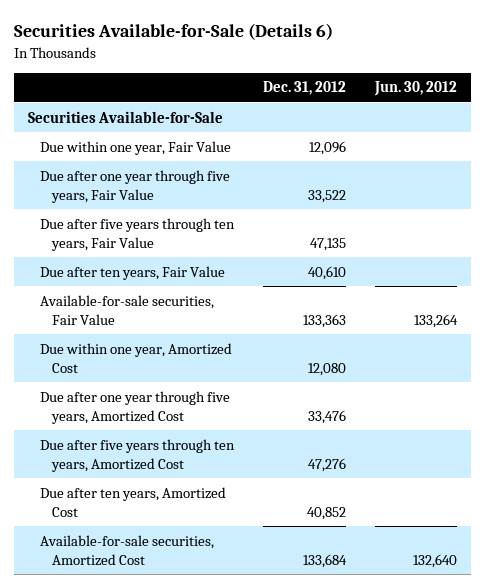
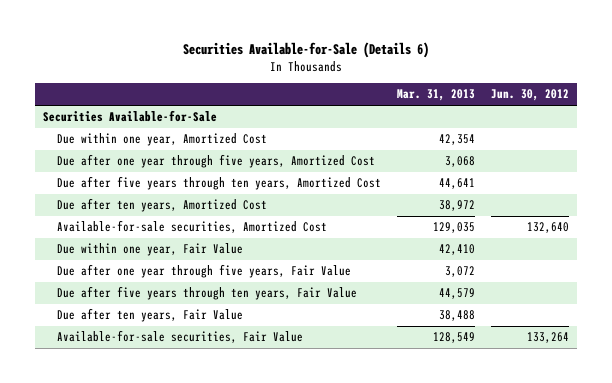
- | Dec. 31, 2012 | Jun. 30, 2012
+ | Mar. 31, 2013 | Jun. 30, 2012
moved down: Due within one year, Fair Value | 42,410 |
moved down: Due after one year through five years, Fair Value | 3,072 |
moved down: Due after five years through ten years, Fair Value | 44,579 |
moved down: Due after ten years, Fair Value | 38,488 |
moved down: Available-for-sale securities, Fair Value | 128,549 | 133,264

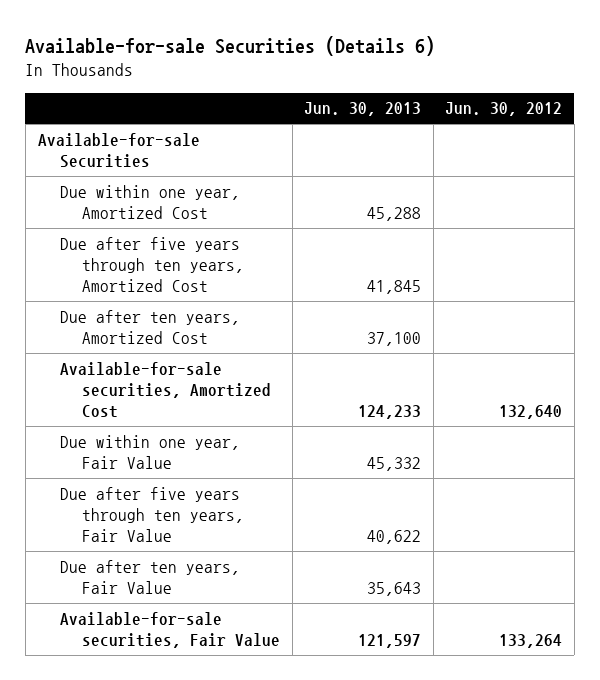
- Securities Available-for-Sale (Details 6)
+ Available-for-sale Securities (Details 6)
- | Mar. 31, 2013 | Jun. 30, 2012
+ | Jun. 30, 2013 | Jun. 30, 2012
- Securities Available-for-Sale
+ Available-for-sale Securities
- Due after one year through five years, Amortized Cost | 3,068 |
- Due after one year through five years, Fair Value | 3,072 |

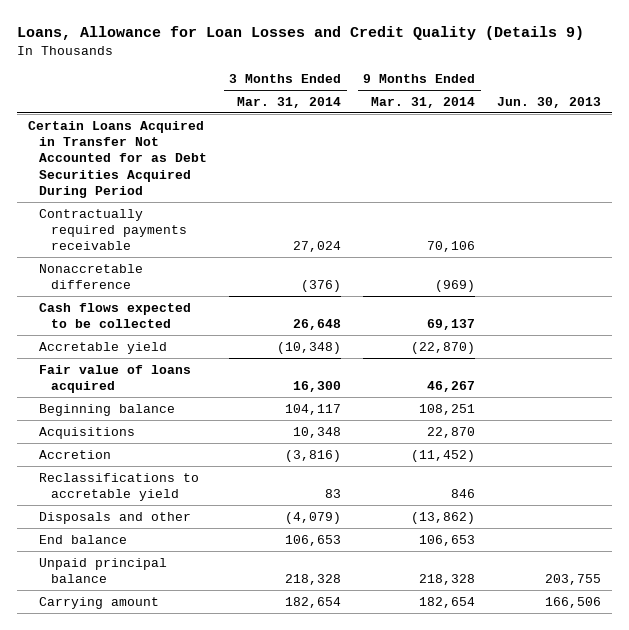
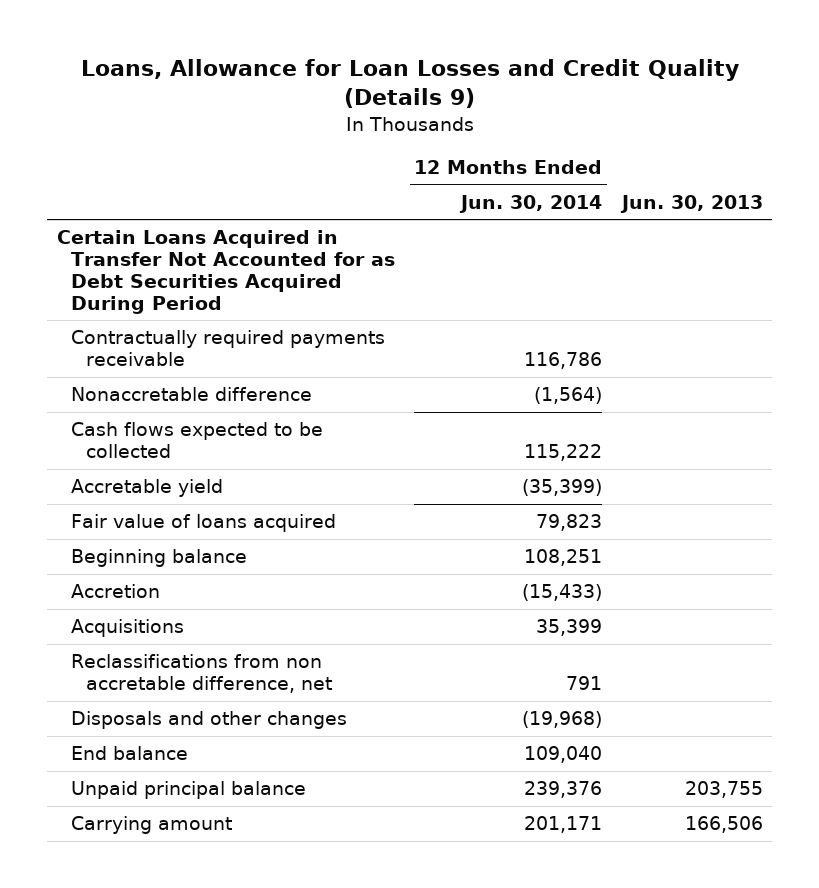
- | 3 Months Ended Mar. 31, 2014 | 9 Months Ended Mar. 31, 2014 | Jun. 30, 2013
+ | 12 Months Ended Jun. 30, 2014 | Jun. 30, 2013
- Reclassifications to accretable yield | 83 | 846 |
- Disposals and other | (4,079) | (13,862) |
moved down: Acquisitions | 35,399 |
+ Reclassifications from non accretable difference, net | 791 |
+ Disposals and other changes | (19,968) |

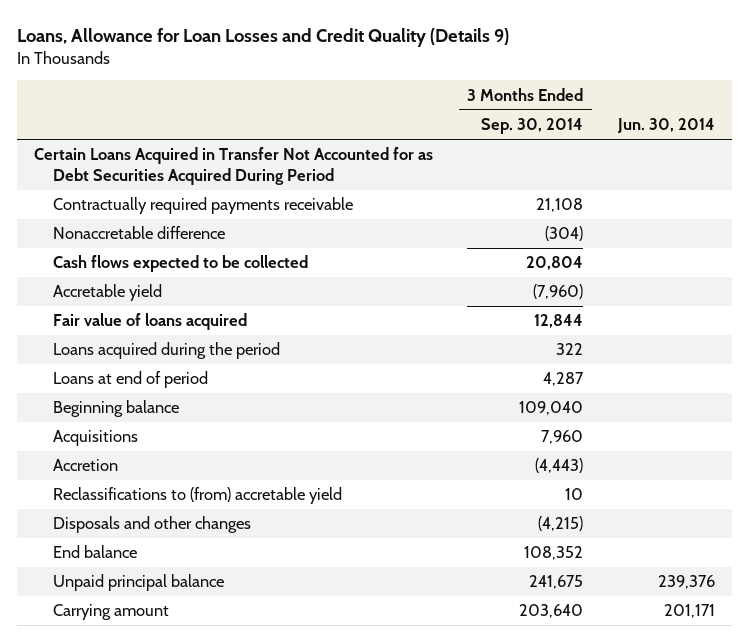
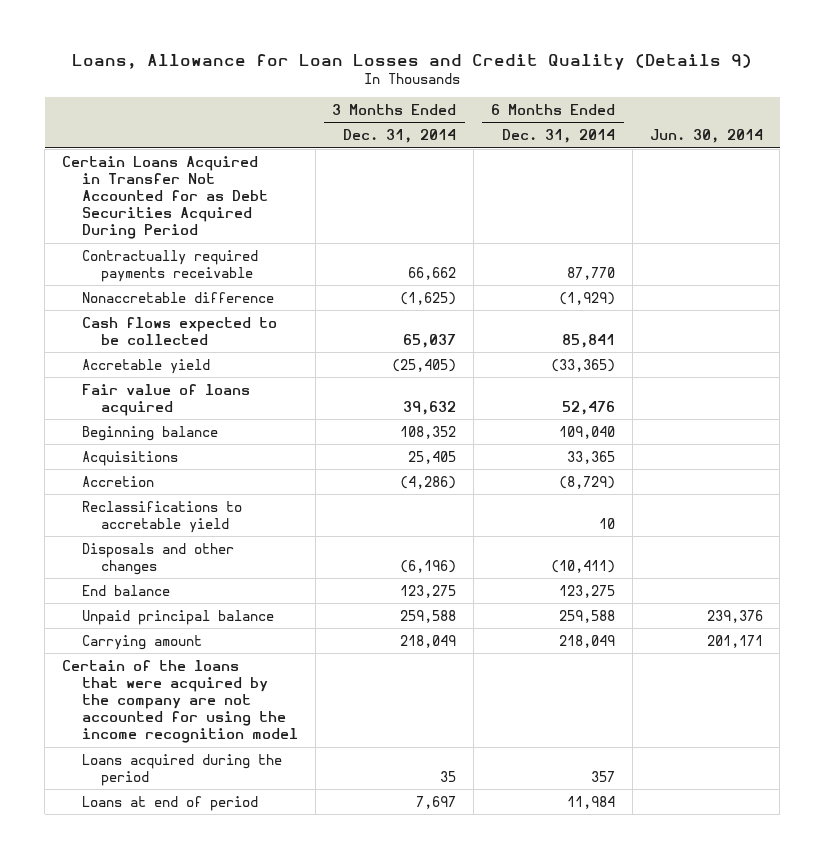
- | 3 Months Ended Sep. 30, 2014 | Jun. 30, 2014
+ | 3 Months Ended Dec. 31, 2014 | 6 Months Ended Dec. 31, 2014 | Jun. 30, 2014
- Reclassifications to (from) accretable yield | 10 |
+ Reclassifications to accretable yield | | 10 |
+ Certain of the loans that were acquired by the company are not accounted for using the income recognition model
moved down: Loans acquired during the period | 35 | 357 |
moved down: Loans at end of period | 7,697 | 11,984 |

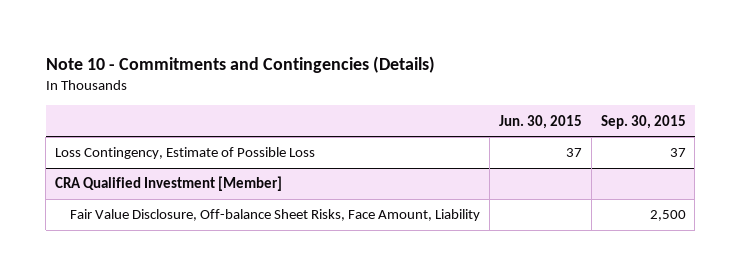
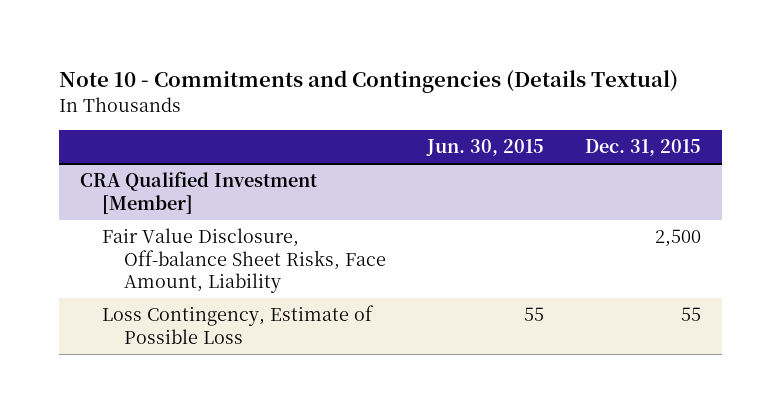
- Note 10 - Commitments and Contingencies (Details)
+ Note 10 - Commitments and Contingencies (Details Textual)
- | Jun. 30, 2015 | Sep. 30, 2015
+ | Jun. 30, 2015 | Dec. 31, 2015
- Loss Contingency, Estimate of Possible Loss | 37 | 37
@ CRA Qualified Investment [Member]
+ Loss Contingency, Estimate of Possible Loss | 55 | 55

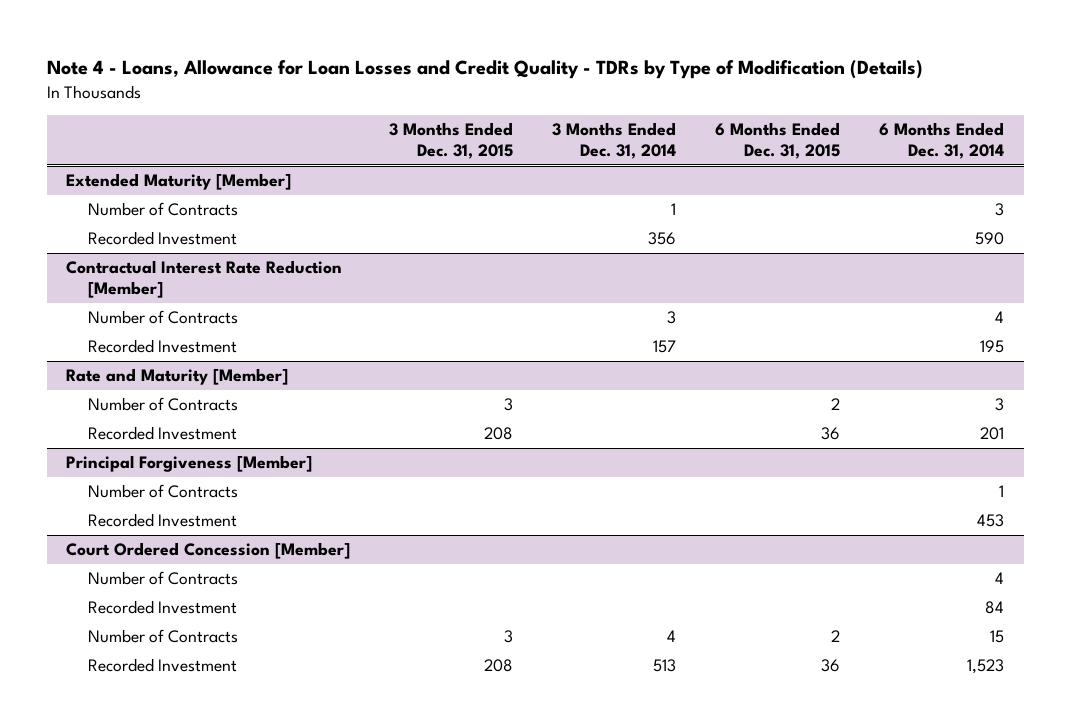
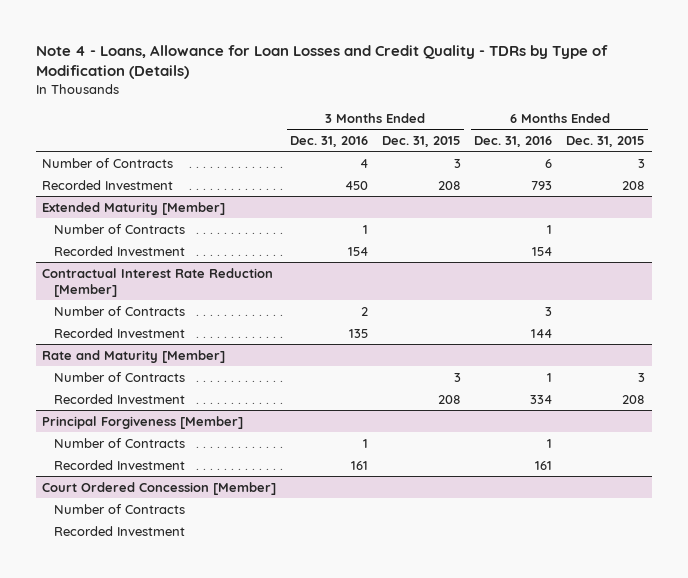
- | 3 Months Ended Dec. 31, 2015 | 3 Months Ended Dec. 31, 2014 | 6 Months Ended Dec. 31, 2015 | 6 Months Ended Dec. 31, 2014
+ | 3 Months Ended Dec. 31, 2016 | 3 Months Ended Dec. 31, 2015 | 6 Months Ended Dec. 31, 2016 | 6 Months Ended Dec. 31, 2015
+ Number of Contracts | 4 | 3 | 6 | 3
+ Recorded Investment | 450 | 208 | 793 | 208
@ Rate and Maturity [Member]
- Number of Contracts | 3 | | 2 | 3
- Recorded Investment | 208 | | 36 | 201
+ Number of Contracts | | 3 | 1 | 3
+ Recorded Investment | | 208 | 334 | 208
@ Court Ordered Concession [Member]
- Number of Contracts | 3 | 4 | 2 | 15
- Recorded Investment | 208 | 513 | 36 | 1,523

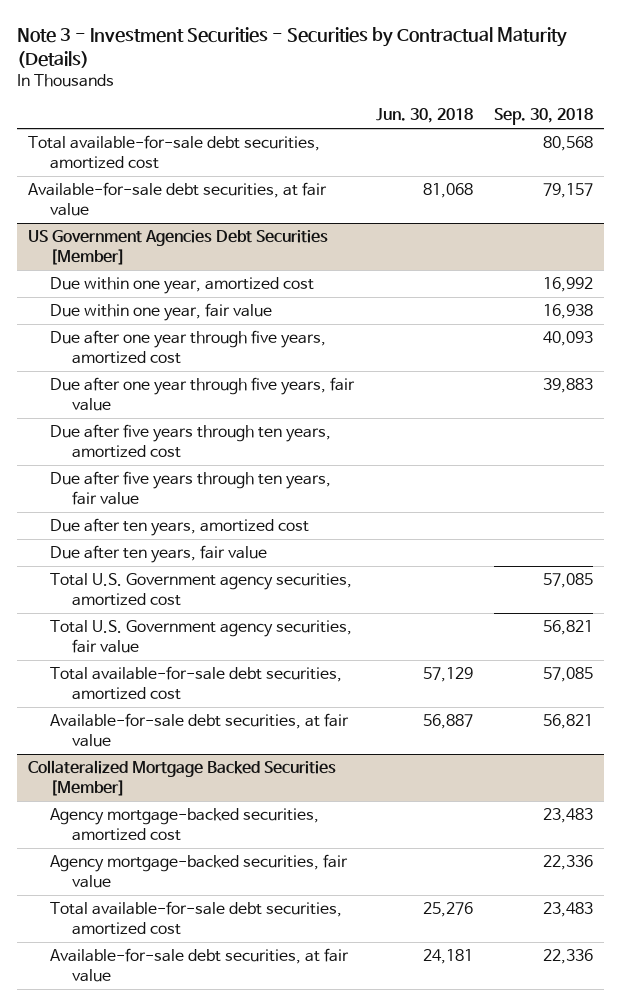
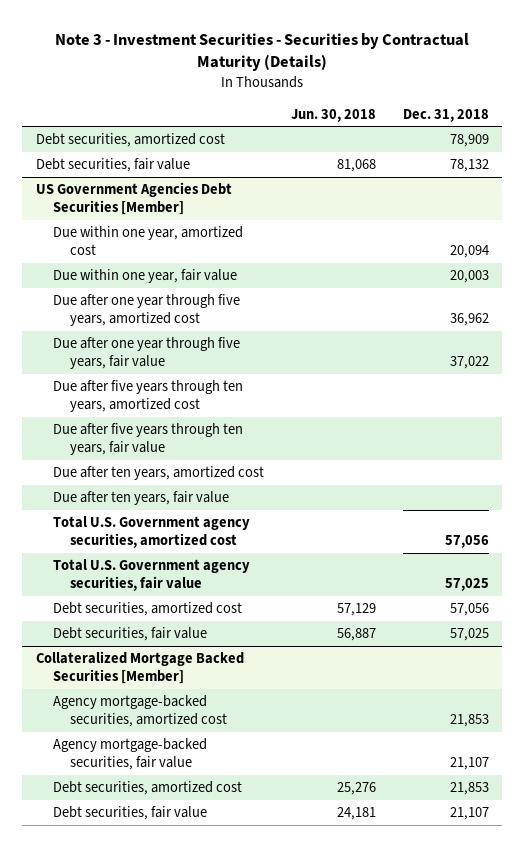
- | Jun. 30, 2018 | Sep. 30, 2018
+ | Jun. 30, 2018 | Dec. 31, 2018
- Total available-for-sale debt securities, amortized cost | | 80,568
- Available-for-sale debt securities, at fair value | 81,068 | 79,157
+ Debt securities, amortized cost | | 78,909
+ Debt securities, fair value | 81,068 | 78,132
@ US Government Agencies Debt Securities [Member]
- Total available-for-sale debt securities, amortized cost | 57,129 | 57,085
- Available-for-sale debt securities, at fair value | 56,887 | 56,821
+ Debt securities, amortized cost | 57,129 | 57,056
+ Debt securities, fair value | 56,887 | 57,025
@ Collateralized Mortgage Backed Securities [Member]
- Total available-for-sale debt securities, amortized cost | 25,276 | 23,483
- Available-for-sale debt securities, at fair value | 24,181 | 22,336
+ Debt securities, amortized cost | 25,276 | 21,853
+ Debt securities, fair value | 24,181 | 21,107

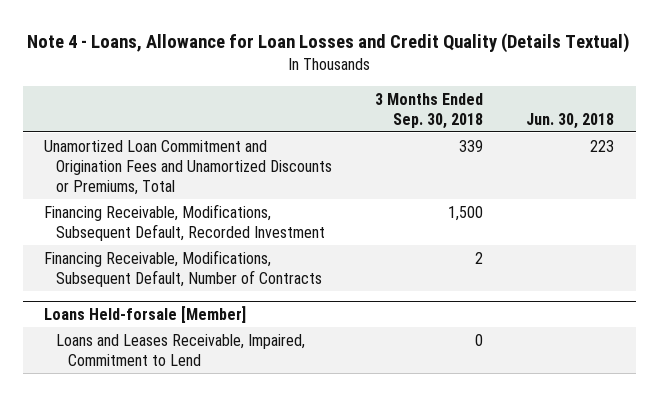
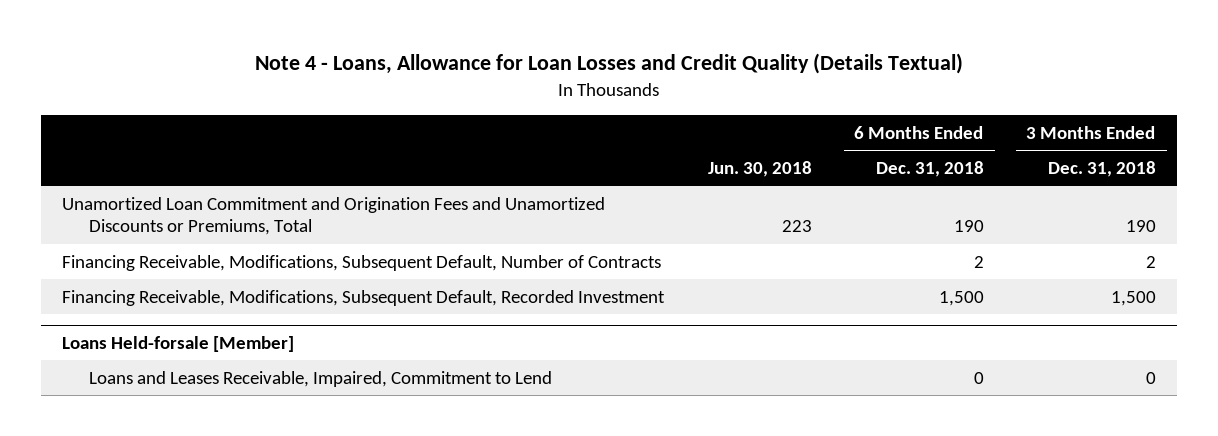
- | 3 Months Ended Sep. 30, 2018 | Jun. 30, 2018
+ | Jun. 30, 2018 | 6 Months Ended Dec. 31, 2018 | 3 Months Ended Dec. 31, 2018
moved down: Financing Receivable, Modifications, Subsequent Default, Recorded Investment | | 1,500 | 1,500

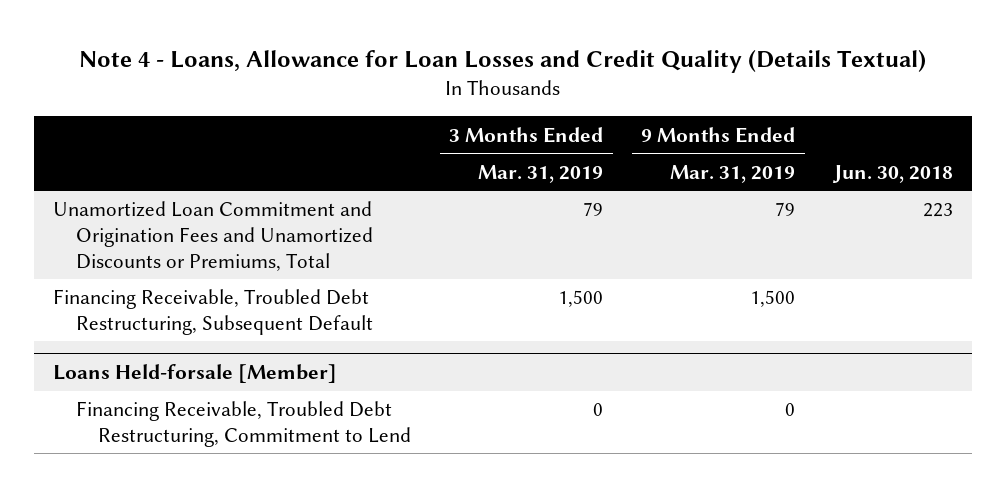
- | Jun. 30, 2018 | 6 Months Ended Dec. 31, 2018 | 3 Months Ended Dec. 31, 2018
+ | 3 Months Ended Mar. 31, 2019 | 9 Months Ended Mar. 31, 2019 | Jun. 30, 2018
- Financing Receivable, Modifications, Subsequent Default, Number of Contracts | | 2 | 2
- Financing Receivable, Modifications, Subsequent Default, Recorded Investment | | 1,500 | 1,500
+ Financing Receivable, Troubled Debt Restructuring, Subsequent Default | 1,500 | 1,500 |
@ Loans Held-forsale [Member]
- Loans and Leases Receivable, Impaired, Commitment to Lend | | 0 | 0
+ Financing Receivable, Troubled Debt Restructuring, Commitment to Lend | 0 | 0 |

